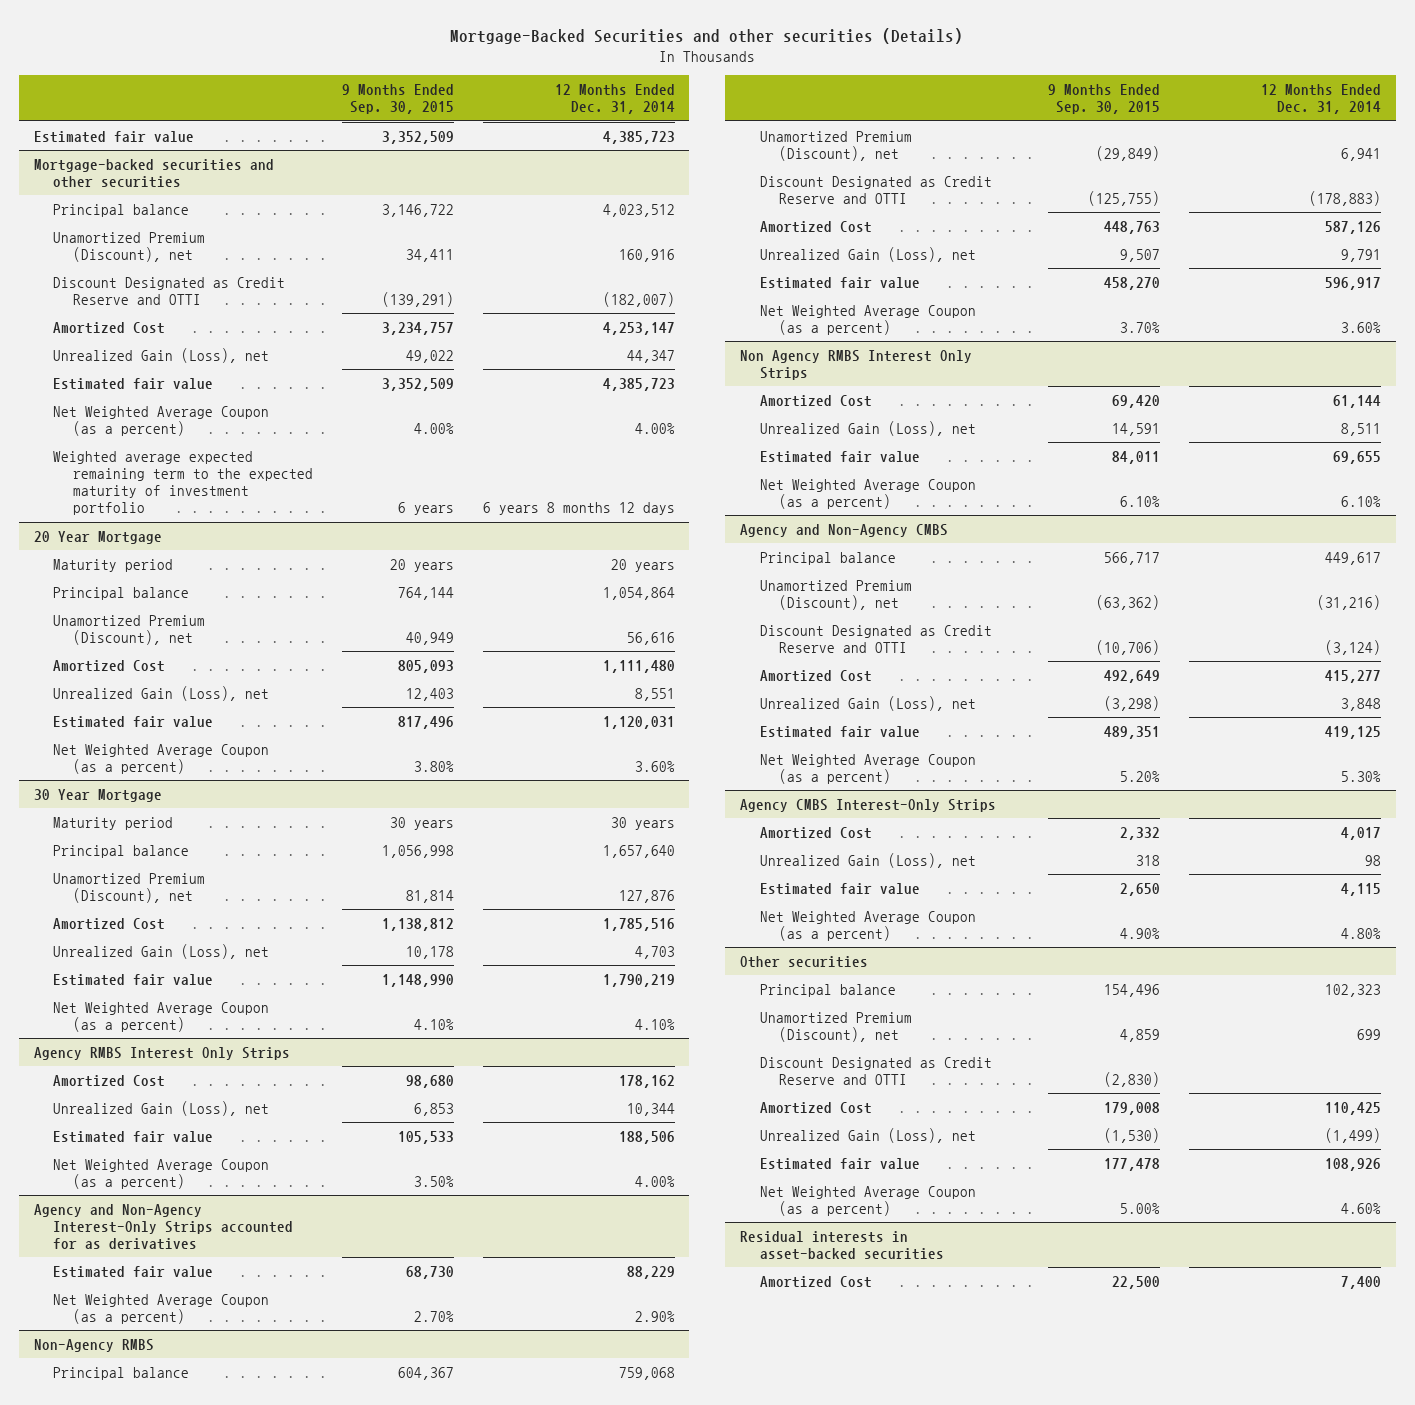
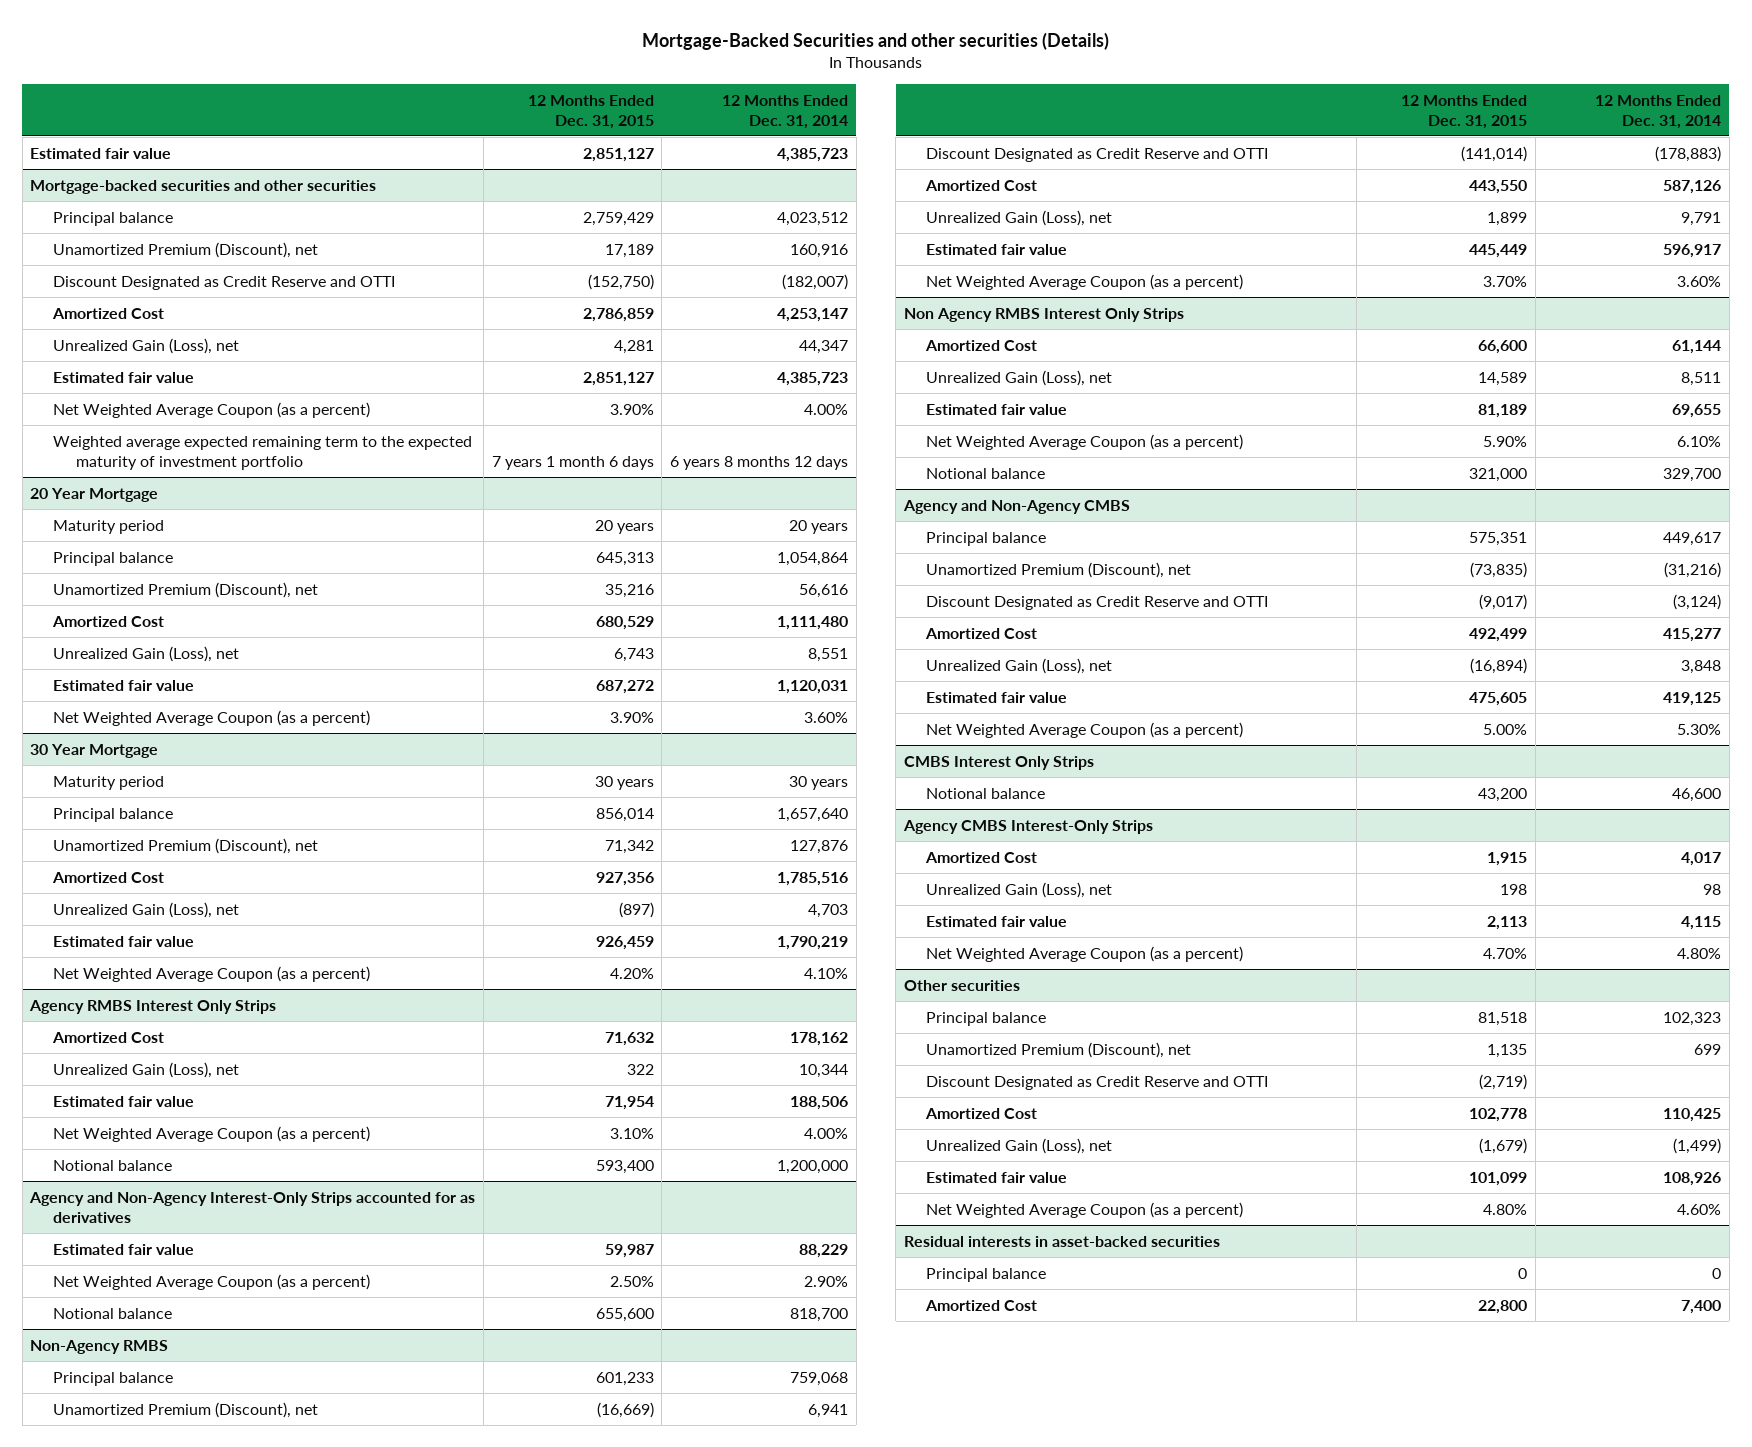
- | 9 Months Ended Sep. 30, 2015 | 12 Months Ended Dec. 31, 2014
+ | 12 Months Ended Dec. 31, 2015 | 12 Months Ended Dec. 31, 2014
@ Agency RMBS Interest Only Strips
+ Notional balance | 593,400 | 1,200,000
@ Agency and Non-Agency Interest-Only Strips accounted for as derivatives
+ Notional balance | 655,600 | 818,700
@ Non Agency RMBS Interest Only Strips
+ Notional balance | 321,000 | 329,700
+ CMBS Interest Only Strips
+ Notional balance | 43,200 | 46,600
@ Residual interests in asset-backed securities
+ Principal balance | 0 | 0

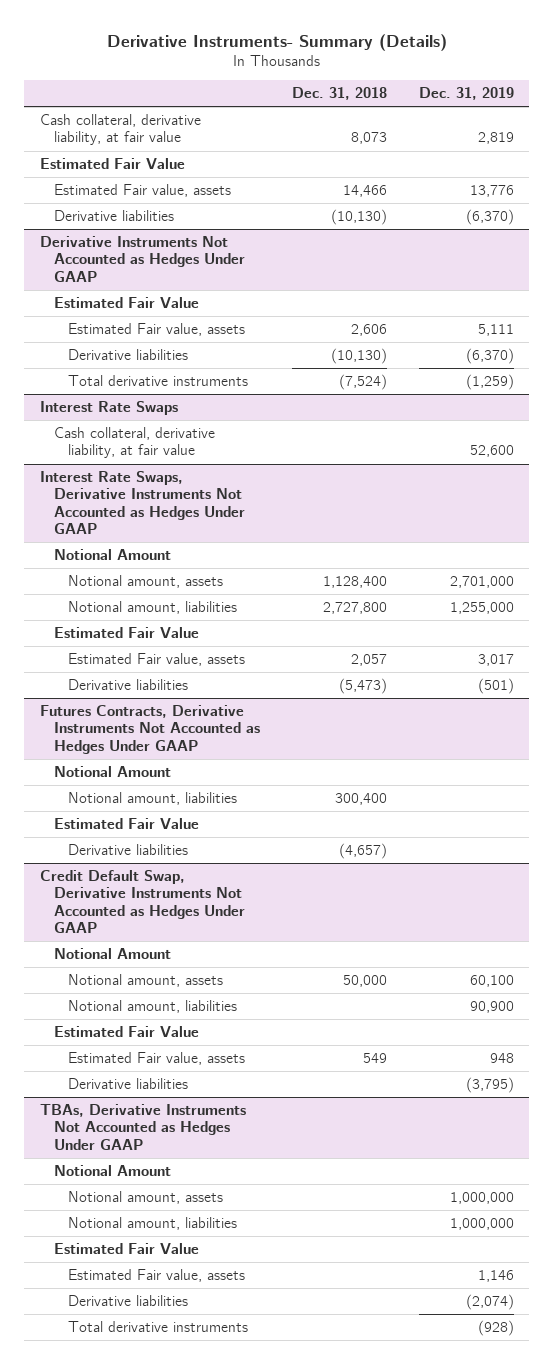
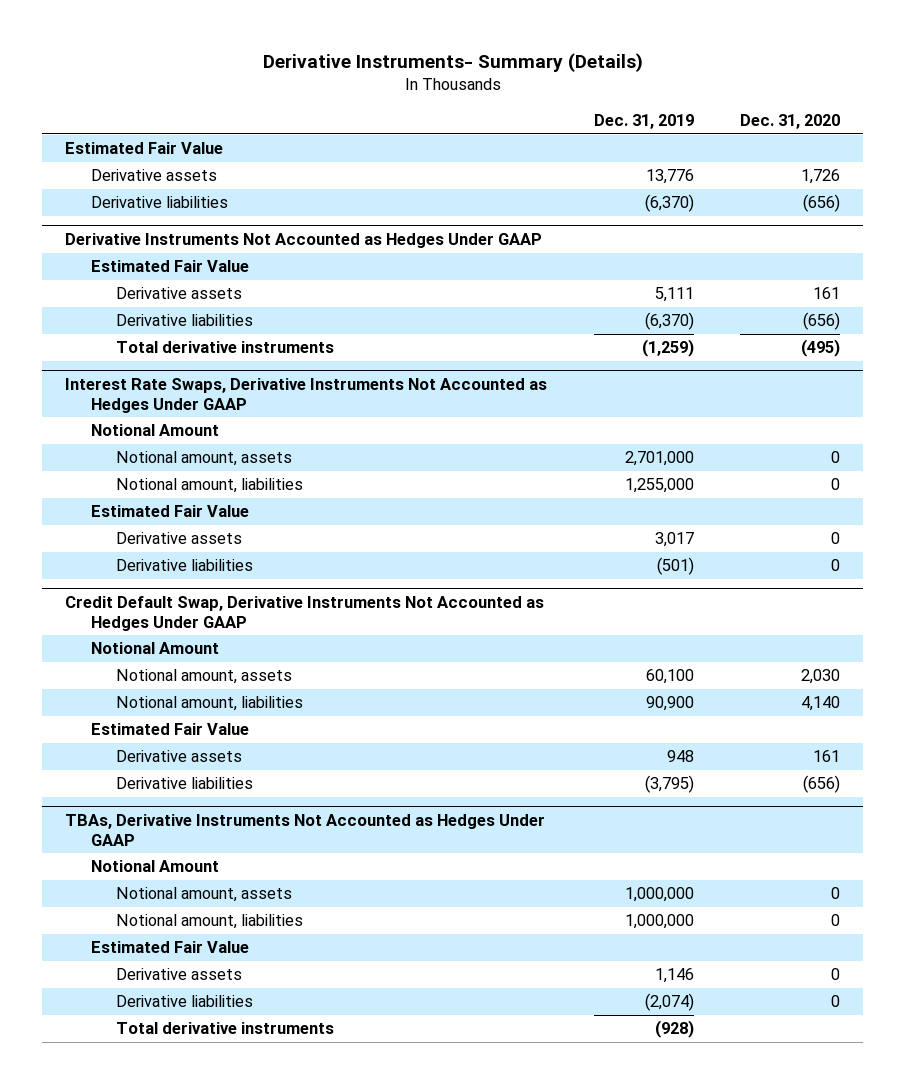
- | Dec. 31, 2018 | Dec. 31, 2019
+ | Dec. 31, 2019 | Dec. 31, 2020
- Cash collateral, derivative liability, at fair value | 8,073 | 2,819
- Estimated Fair value, assets | 14,466 | 13,776
+ Derivative assets | 13,776 | 1,726
@ Derivative Instruments Not Accounted as Hedges Under GAAP
- Estimated Fair value, assets | 2,606 | 5,111
+ Derivative assets | 5,111 | 161
- Interest Rate Swaps
- Cash collateral, derivative liability, at fair value | | 52,600
@ Interest Rate Swaps, Derivative Instruments Not Accounted as Hedges Under GAAP
- Estimated Fair value, assets | 2,057 | 3,017
+ Derivative assets | 3,017 | 0
- Futures Contracts, Derivative Instruments Not Accounted as Hedges Under GAAP
- Notional Amount
- Notional amount, liabilities | 300,400 |
- Estimated Fair Value
- Derivative liabilities | (4,657) |
@ Credit Default Swap, Derivative Instruments Not Accounted as Hedges Under GAAP
- Estimated Fair value, assets | 549 | 948
+ Derivative assets | 948 | 161
@ TBAs, Derivative Instruments Not Accounted as Hedges Under GAAP
- Estimated Fair value, assets | | 1,146
+ Derivative assets | 1,146 | 0

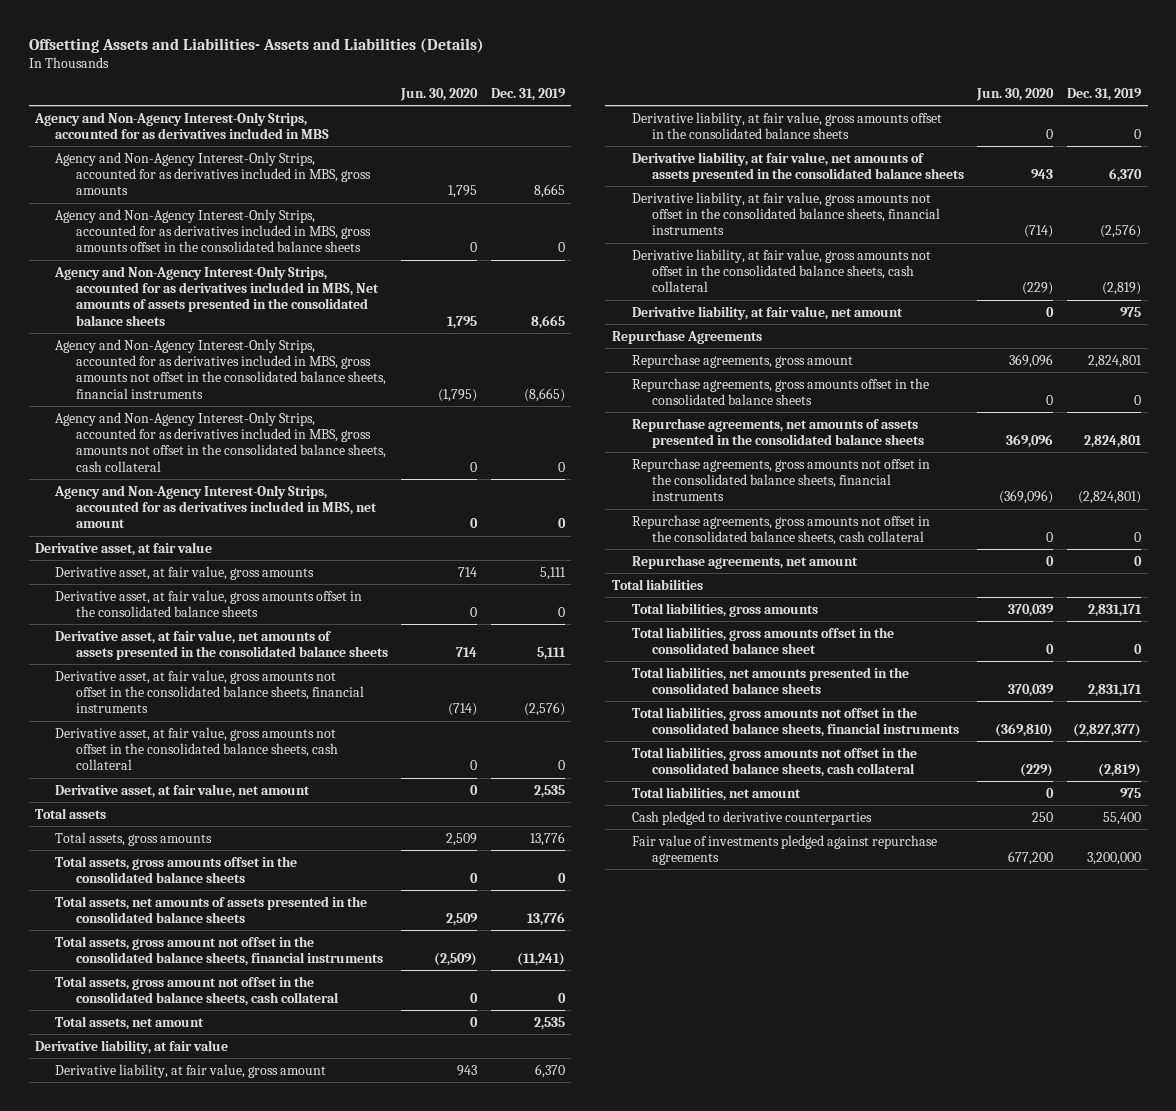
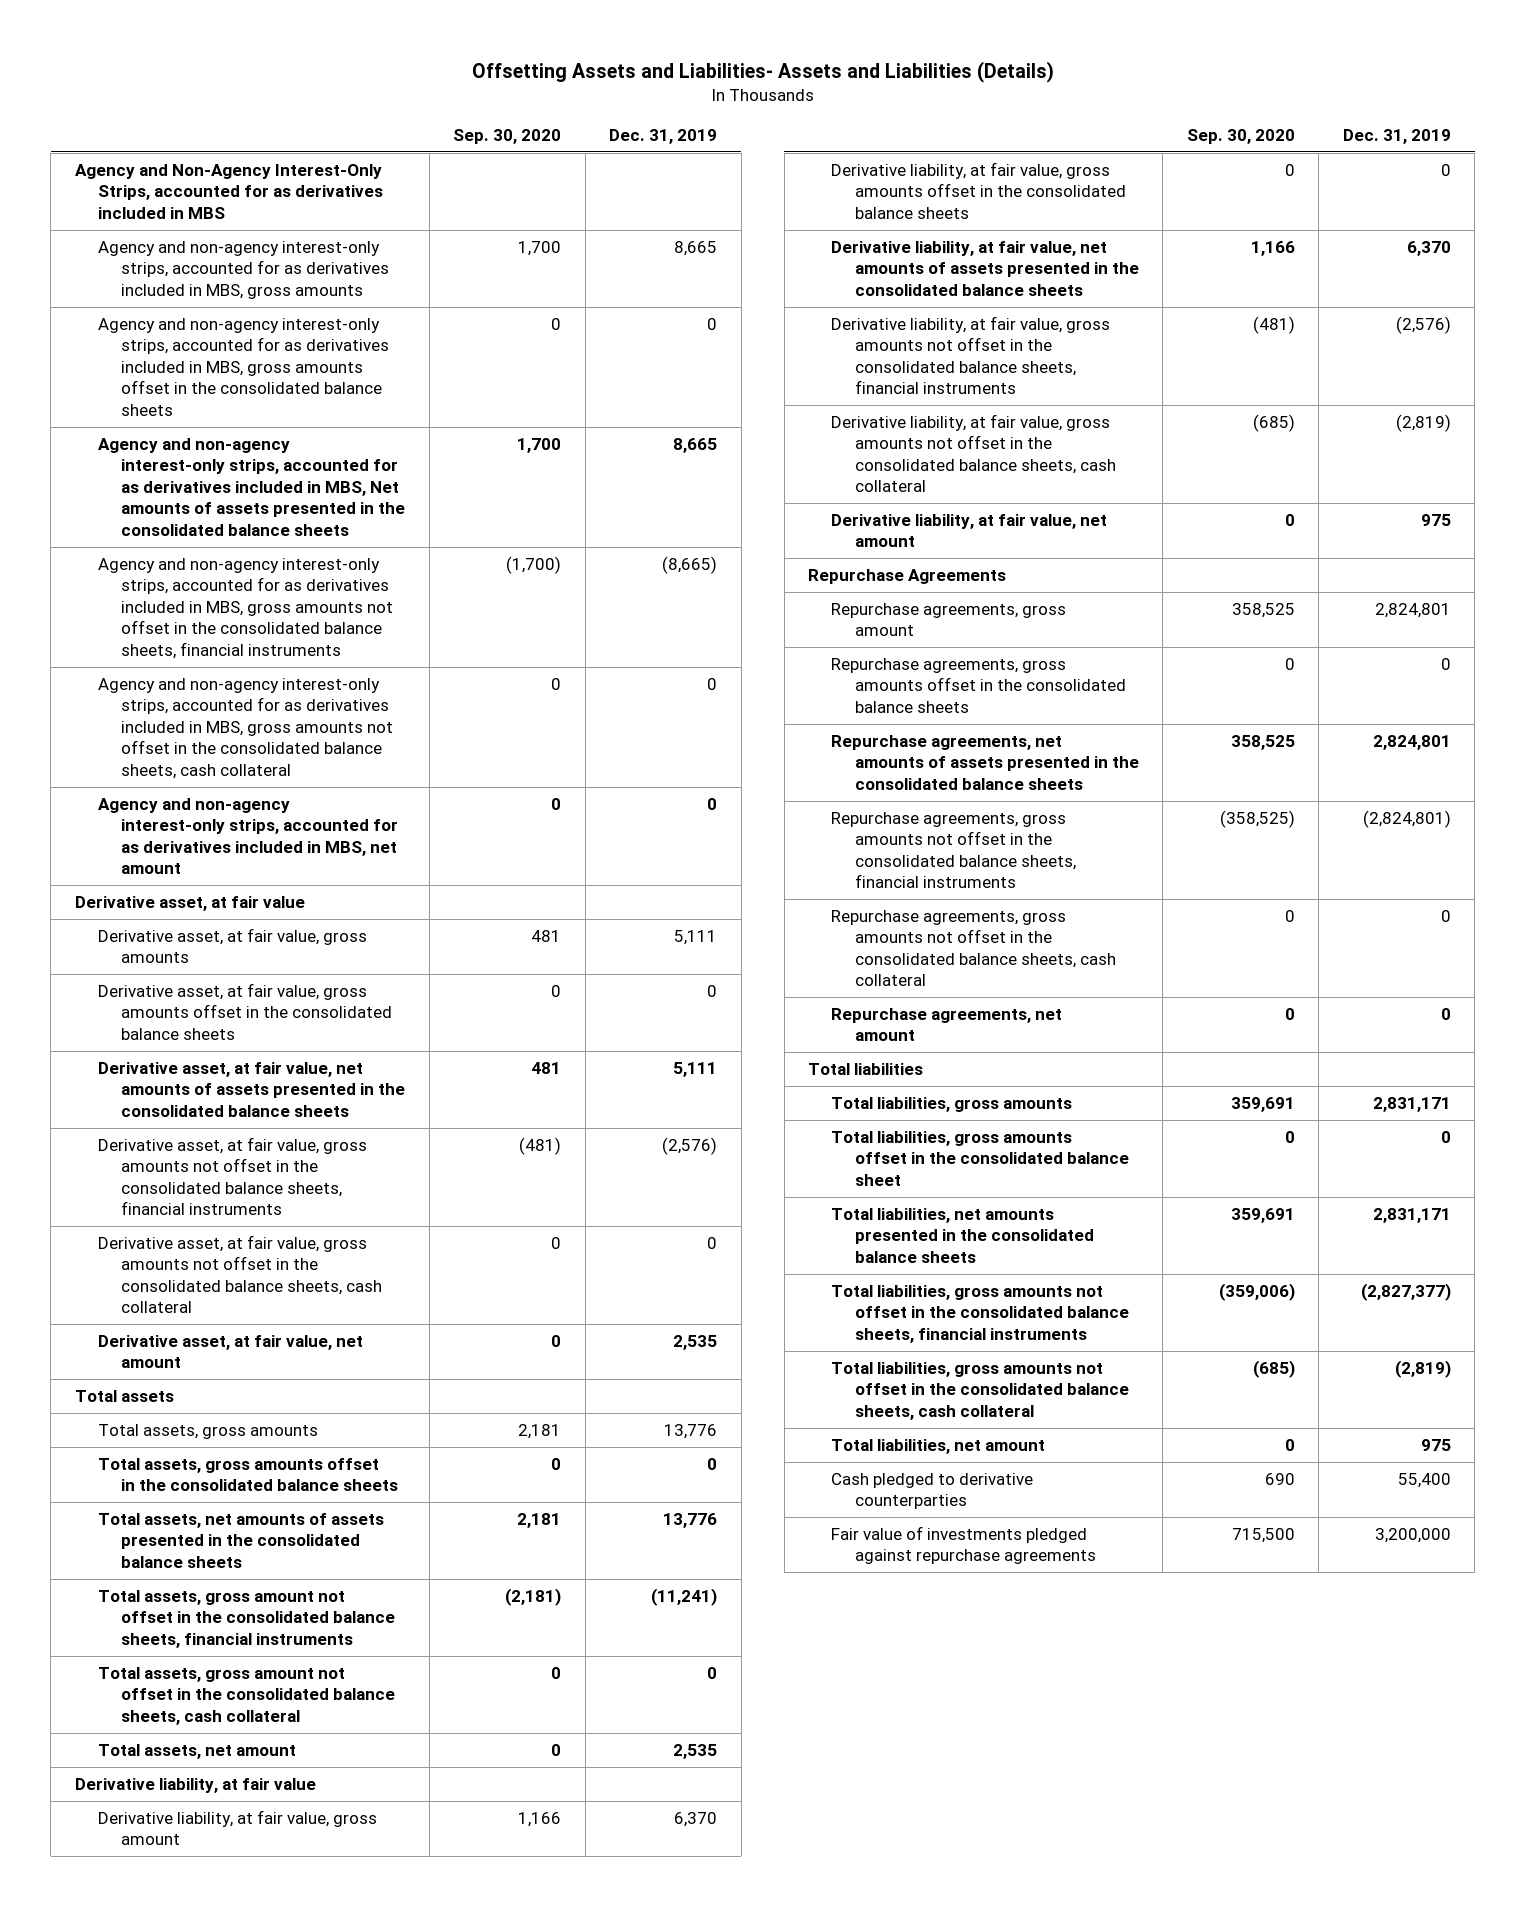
- | Jun. 30, 2020 | Dec. 31, 2019
+ | Sep. 30, 2020 | Dec. 31, 2019
- Agency and Non-Agency Interest-Only Strips, accounted for as derivatives included in MBS, gross amounts | 1,795 | 8,665
- Agency and Non-Agency Interest-Only Strips, accounted for as derivatives included in MBS, gross amounts offset in the consolidated balance sheets | 0 | 0
- Agency and Non-Agency Interest-Only Strips, accounted for as derivatives included in MBS, Net amounts of assets presented in the consolidated balance sheets | 1,795 | 8,665
- Agency and Non-Agency Interest-Only Strips, accounted for as derivatives included in MBS, gross amounts not offset in the consolidated balance sheets, financial instruments | (1,795) | (8,665)
- Agency and Non-Agency Interest-Only Strips, accounted for as derivatives included in MBS, gross amounts not offset in the consolidated balance sheets, cash collateral | 0 | 0
- Agency and Non-Agency Interest-Only Strips, accounted for as derivatives included in MBS, net amount | 0 | 0
+ Agency and non-agency interest-only strips, accounted for as derivatives included in MBS, gross amounts | 1,700 | 8,665
+ Agency and non-agency interest-only strips, accounted for as derivatives included in MBS, gross amounts offset in the consolidated balance sheets | 0 | 0
+ Agency and non-agency interest-only strips, accounted for as derivatives included in MBS, Net amounts of assets presented in the consolidated balance sheets | 1,700 | 8,665
+ Agency and non-agency interest-only strips, accounted for as derivatives included in MBS, gross amounts not offset in the consolidated balance sheets, financial instruments | (1,700) | (8,665)
+ Agency and non-agency interest-only strips, accounted for as derivatives included in MBS, gross amounts not offset in the consolidated balance sheets, cash collateral | 0 | 0
+ Agency and non-agency interest-only strips, accounted for as derivatives included in MBS, net amount | 0 | 0

